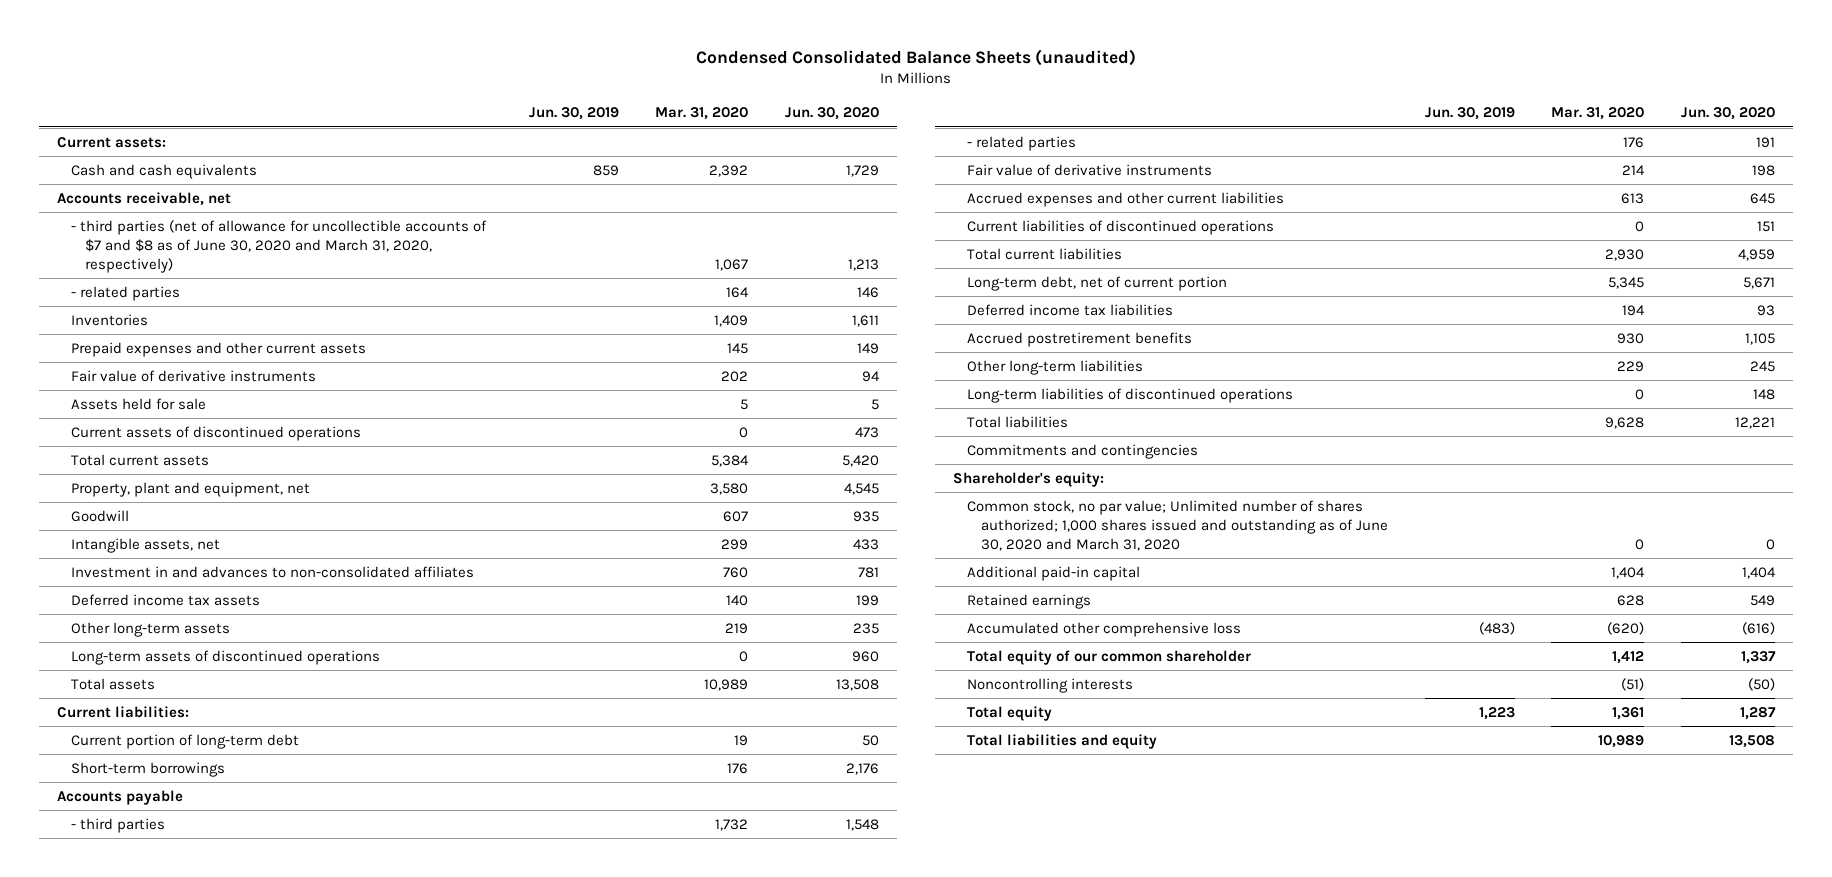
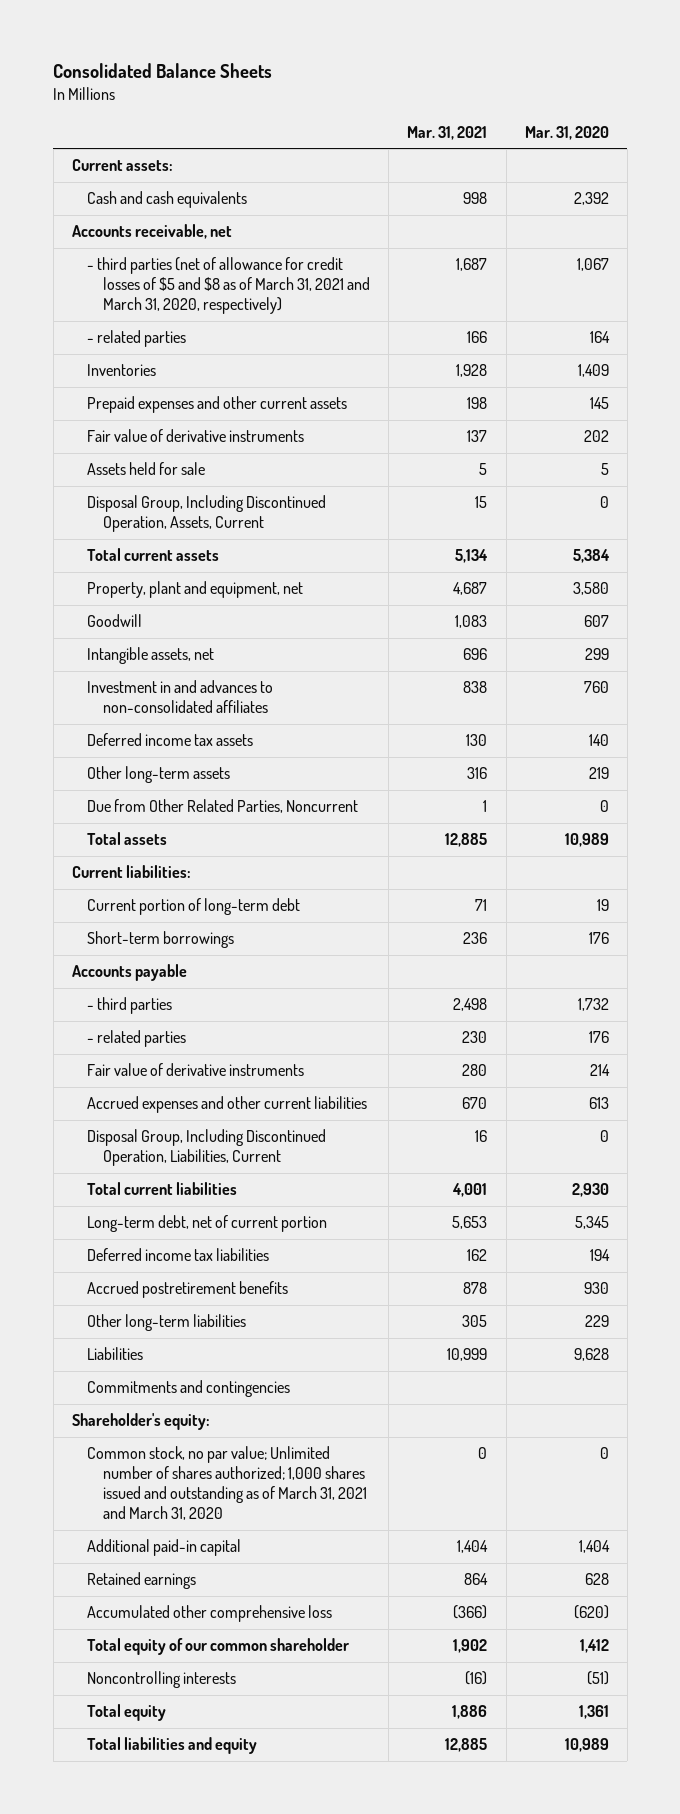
- Condensed Consolidated Balance Sheets (unaudited)
+ Consolidated Balance Sheets
- | Jun. 30, 2019 | Mar. 31, 2020 | Jun. 30, 2020
+ | Mar. 31, 2021 | Mar. 31, 2020
- - third parties (net of allowance for uncollectible accounts of $7 and $8 as of June 30, 2020 and March 31, 2020, respectively) | | 1,067 | 1,213
+ - third parties (net of allowance for credit losses of $5 and $8 as of March 31, 2021 and March 31, 2020, respectively) | 1,687 | 1,067
- Current assets of discontinued operations | | 0 | 473
+ Disposal Group, Including Discontinued Operation, Assets, Current | 15 | 0
- Long-term assets of discontinued operations | | 0 | 960
+ Due from Other Related Parties, Noncurrent | 1 | 0
- Current liabilities of discontinued operations | | 0 | 151
+ Disposal Group, Including Discontinued Operation, Liabilities, Current | 16 | 0
- Long-term liabilities of discontinued operations | | 0 | 148
- Total liabilities | | 9,628 | 12,221
+ Liabilities | 10,999 | 9,628
- Common stock, no par value; Unlimited number of shares authorized; 1,000 shares issued and outstanding as of June 30, 2020 and March 31, 2020 | | 0 | 0
+ Common stock, no par value; Unlimited number of shares authorized; 1,000 shares issued and outstanding as of March 31, 2021 and March 31, 2020 | 0 | 0

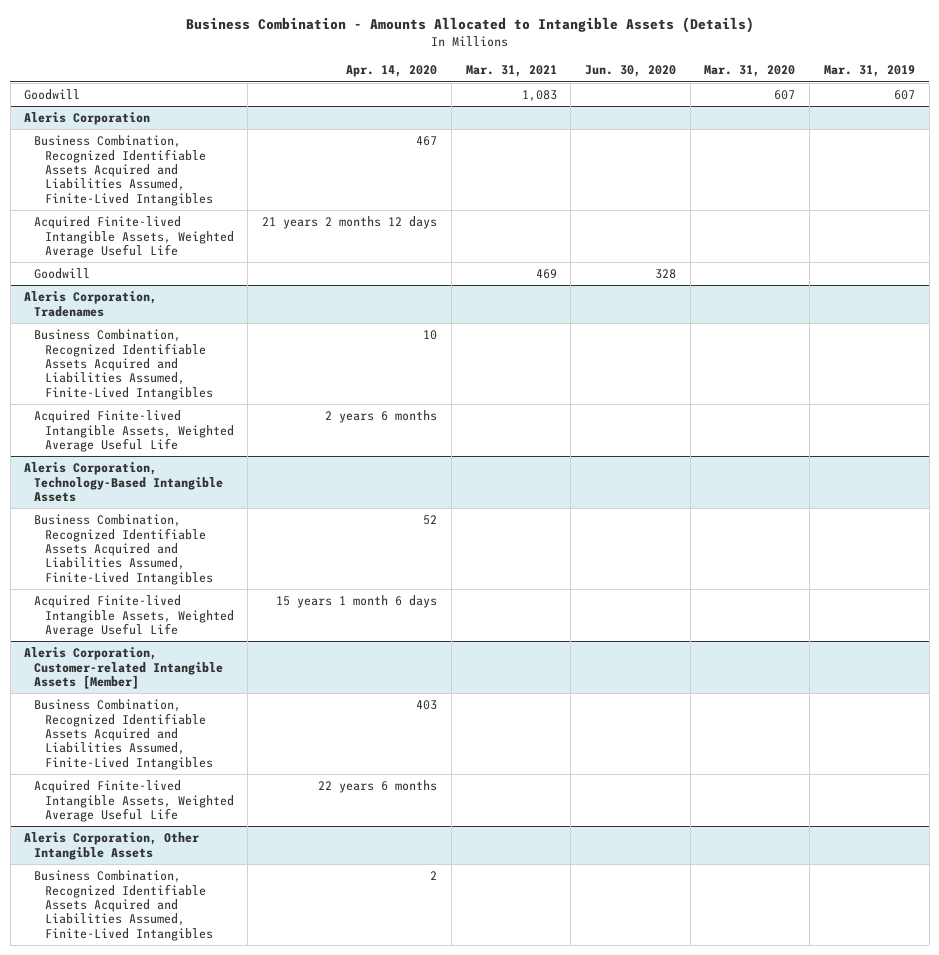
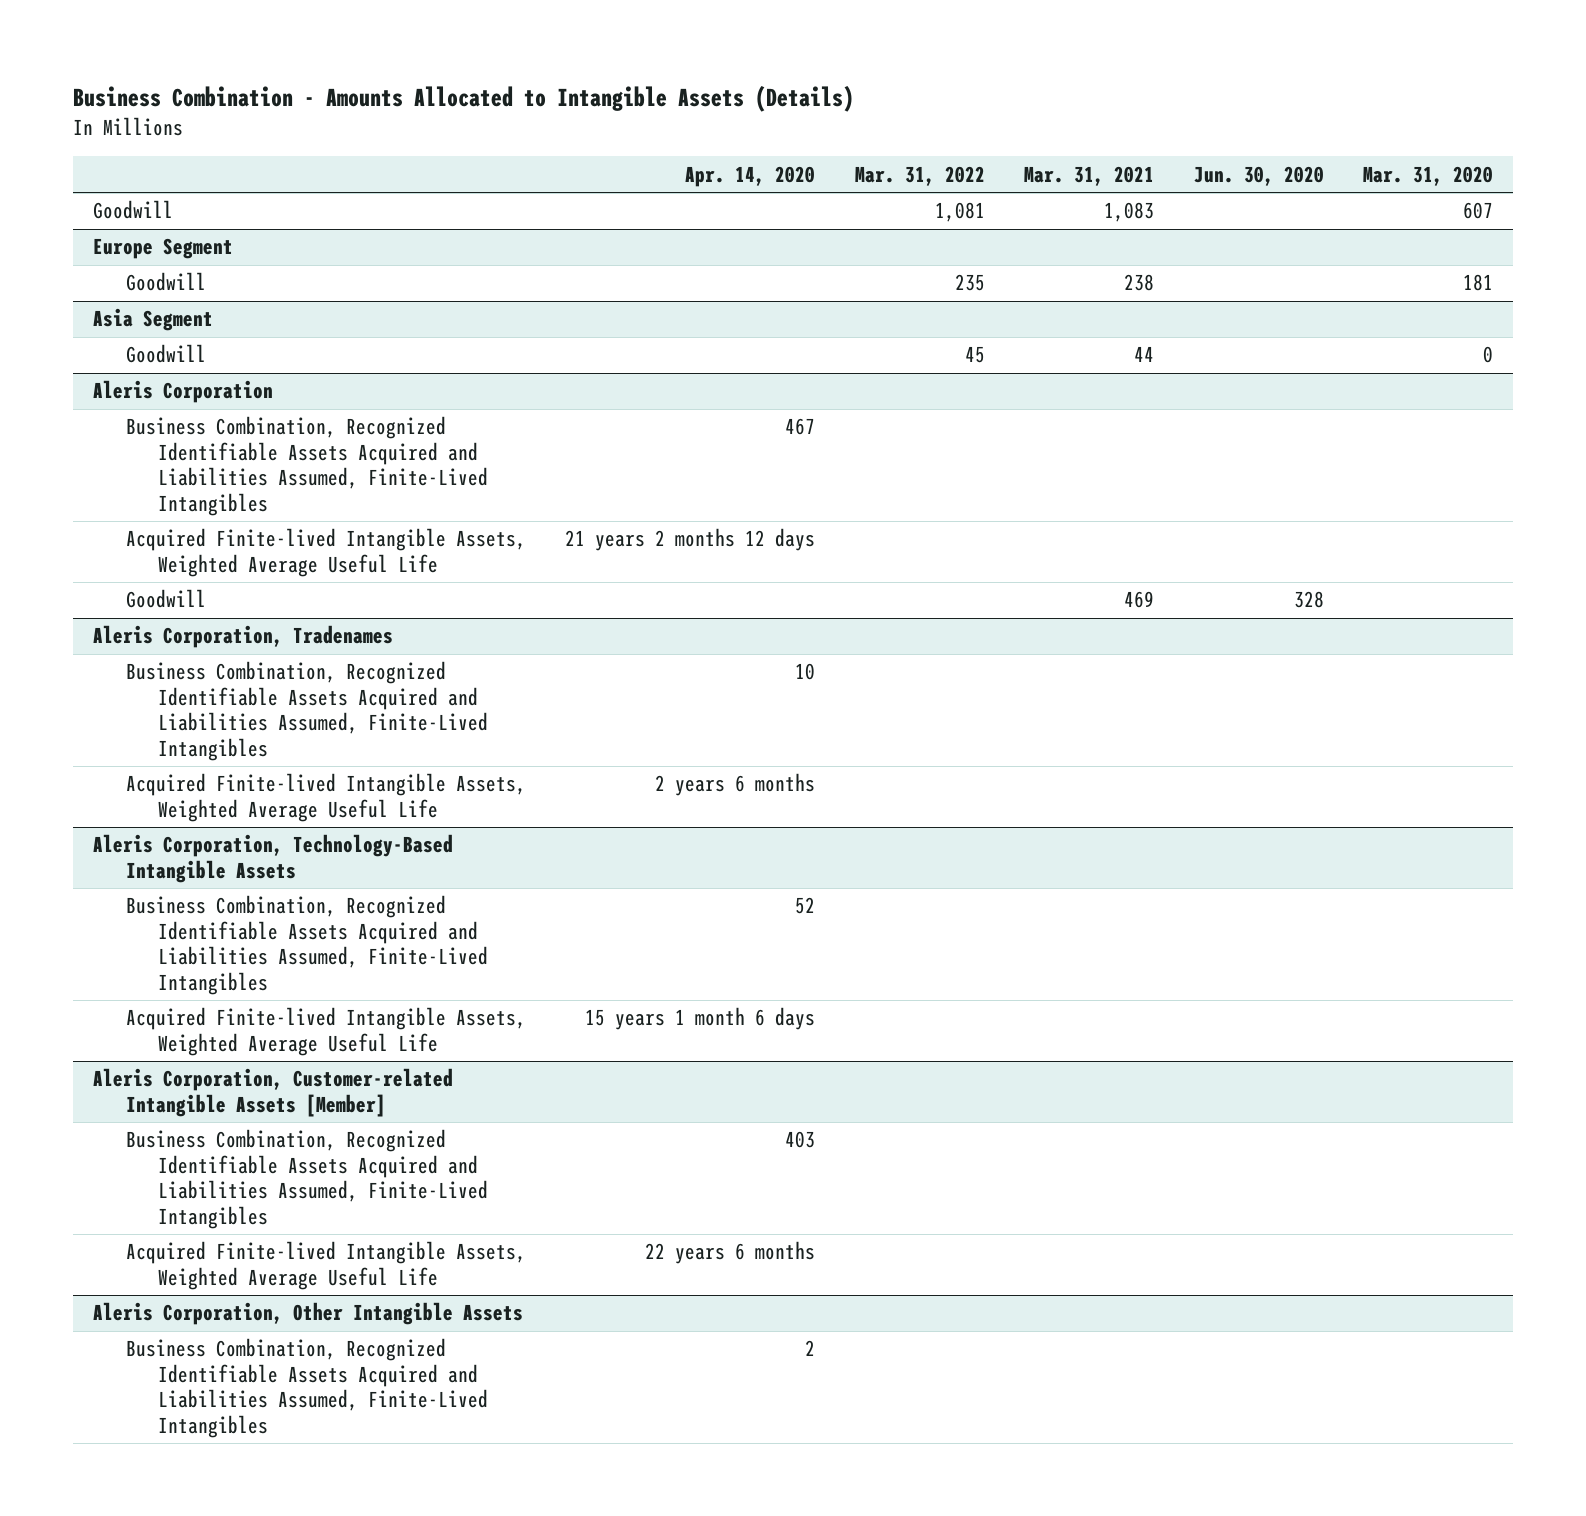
- | Apr. 14, 2020 | Mar. 31, 2021 | Jun. 30, 2020 | Mar. 31, 2020 | Mar. 31, 2019
+ | Apr. 14, 2020 | Mar. 31, 2022 | Mar. 31, 2021 | Jun. 30, 2020 | Mar. 31, 2020
+ Europe Segment
+ Goodwill | | 235 | 238 | | 181
+ Asia Segment
+ Goodwill | | 45 | 44 | | 0

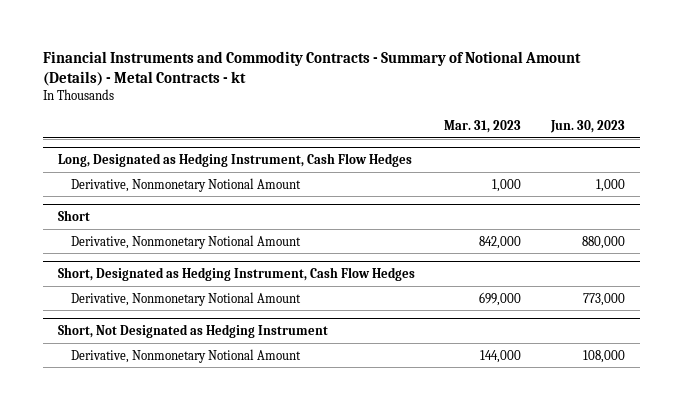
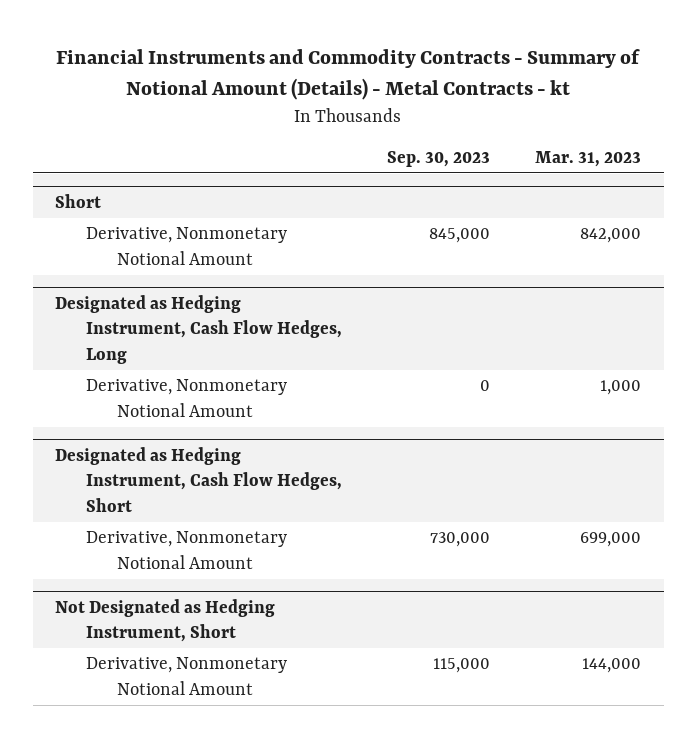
- | Mar. 31, 2023 | Jun. 30, 2023
+ | Sep. 30, 2023 | Mar. 31, 2023
- Long, Designated as Hedging Instrument, Cash Flow Hedges
- Derivative, Nonmonetary Notional Amount | 1,000 | 1,000
- Short, Designated as Hedging Instrument, Cash Flow Hedges
+ Designated as Hedging Instrument, Cash Flow Hedges, Long
+ Derivative, Nonmonetary Notional Amount | 0 | 1,000
+ Designated as Hedging Instrument, Cash Flow Hedges, Short
- Short, Not Designated as Hedging Instrument
+ Not Designated as Hedging Instrument, Short

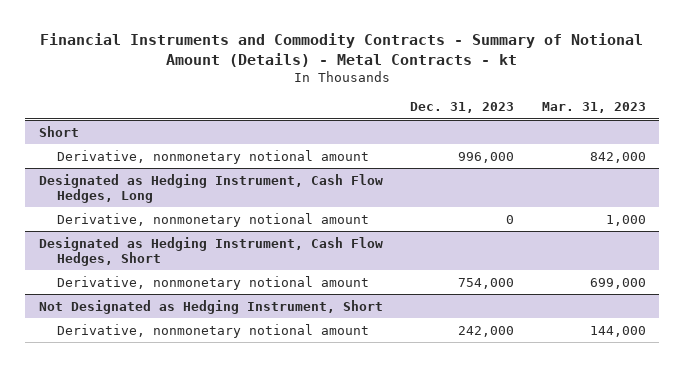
- | Sep. 30, 2023 | Mar. 31, 2023
+ | Dec. 31, 2023 | Mar. 31, 2023
@ Short
- Derivative, Nonmonetary Notional Amount | 845,000 | 842,000
+ Derivative, nonmonetary notional amount | 996,000 | 842,000
@ Designated as Hedging Instrument, Cash Flow Hedges, Long
- Derivative, Nonmonetary Notional Amount | 0 | 1,000
+ Derivative, nonmonetary notional amount | 0 | 1,000
@ Designated as Hedging Instrument, Cash Flow Hedges, Short
- Derivative, Nonmonetary Notional Amount | 730,000 | 699,000
+ Derivative, nonmonetary notional amount | 754,000 | 699,000
@ Not Designated as Hedging Instrument, Short
- Derivative, Nonmonetary Notional Amount | 115,000 | 144,000
+ Derivative, nonmonetary notional amount | 242,000 | 144,000

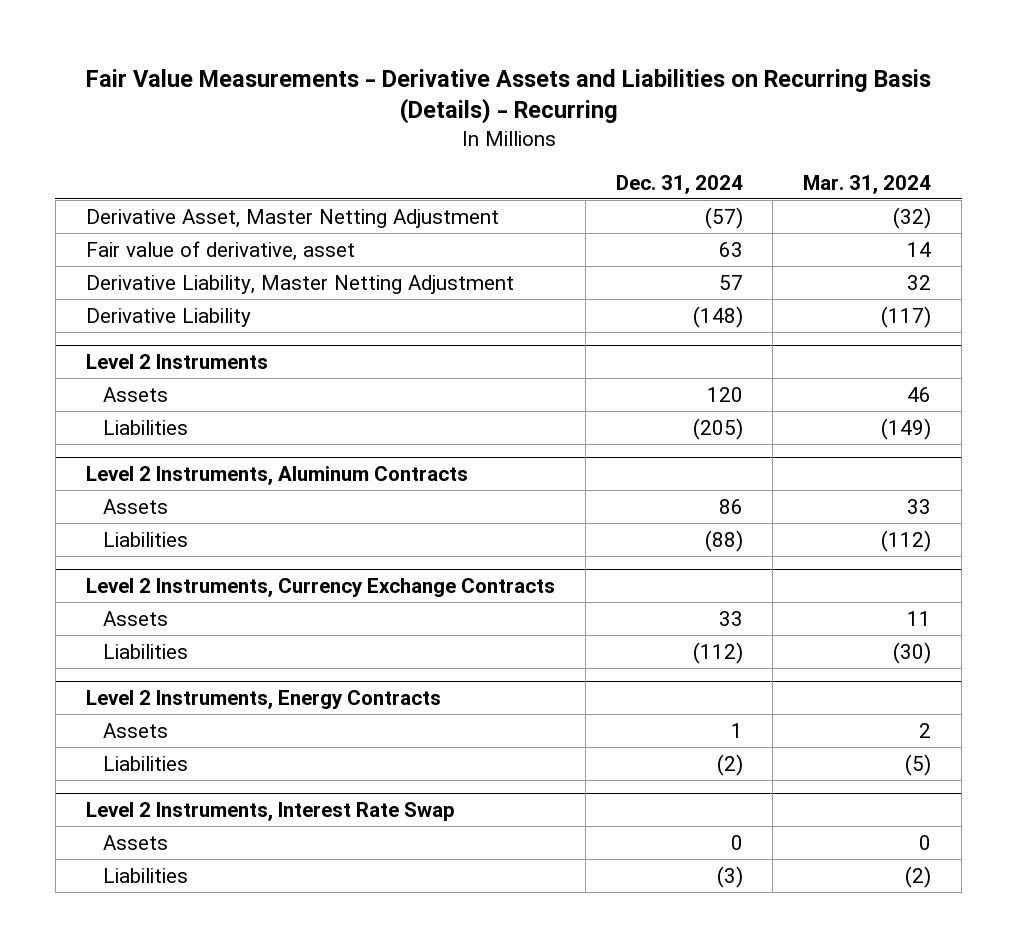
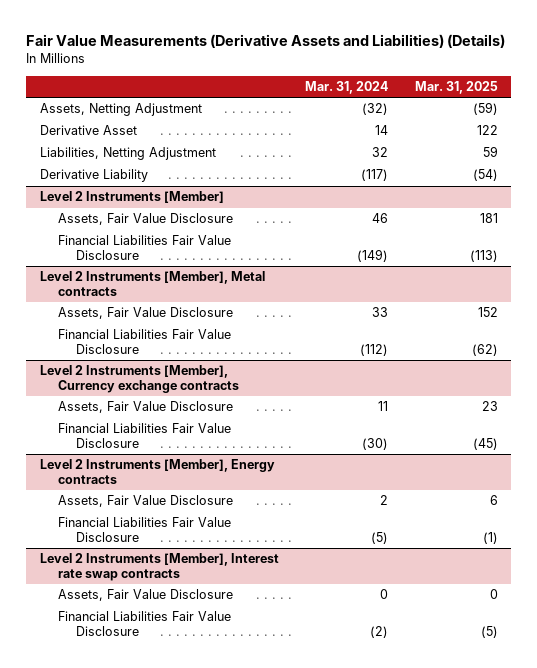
- Fair Value Measurements - Derivative Assets and Liabilities on Recurring Basis (Details) - Recurring
+ Fair Value Measurements (Derivative Assets and Liabilities) (Details)
- | Dec. 31, 2024 | Mar. 31, 2024
+ | Mar. 31, 2024 | Mar. 31, 2025
- Derivative Asset, Master Netting Adjustment | (57) | (32)
- Fair value of derivative, asset | 63 | 14
- Derivative Liability, Master Netting Adjustment | 57 | 32
+ Assets, Netting Adjustment | (32) | (59)
+ Derivative Asset | 14 | 122
+ Liabilities, Netting Adjustment | 32 | 59
- Level 2 Instruments
- Assets | 120 | 46
- Liabilities | (205) | (149)
- Level 2 Instruments, Aluminum Contracts
- Assets | 86 | 33
- Liabilities | (88) | (112)
- Level 2 Instruments, Currency Exchange Contracts
- Assets | 33 | 11
- Liabilities | (112) | (30)
- Level 2 Instruments, Energy Contracts
- Assets | 1 | 2
- Liabilities | (2) | (5)
- Level 2 Instruments, Interest Rate Swap
- Assets | 0 | 0
- Liabilities | (3) | (2)
+ Level 2 Instruments [Member]
+ Assets, Fair Value Disclosure | 46 | 181
+ Financial Liabilities Fair Value Disclosure | (149) | (113)
+ Level 2 Instruments [Member], Metal contracts
+ Assets, Fair Value Disclosure | 33 | 152
+ Financial Liabilities Fair Value Disclosure | (112) | (62)
+ Level 2 Instruments [Member], Currency exchange contracts
+ Assets, Fair Value Disclosure | 11 | 23
+ Financial Liabilities Fair Value Disclosure | (30) | (45)
+ Level 2 Instruments [Member], Energy contracts
+ Assets, Fair Value Disclosure | 2 | 6
+ Financial Liabilities Fair Value Disclosure | (5) | (1)
+ Level 2 Instruments [Member], Interest rate swap contracts
+ Assets, Fair Value Disclosure | 0 | 0
+ Financial Liabilities Fair Value Disclosure | (2) | (5)

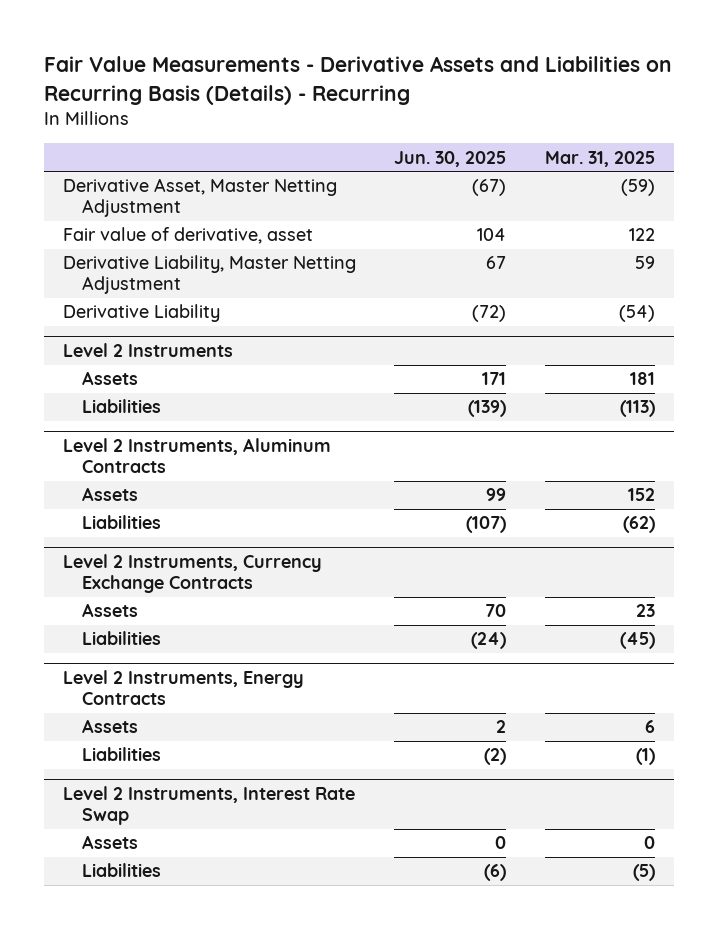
- Fair Value Measurements (Derivative Assets and Liabilities) (Details)
+ Fair Value Measurements - Derivative Assets and Liabilities on Recurring Basis (Details) - Recurring
- | Mar. 31, 2024 | Mar. 31, 2025
+ | Jun. 30, 2025 | Mar. 31, 2025
- Assets, Netting Adjustment | (32) | (59)
- Derivative Asset | 14 | 122
- Liabilities, Netting Adjustment | 32 | 59
+ Derivative Asset, Master Netting Adjustment | (67) | (59)
+ Fair value of derivative, asset | 104 | 122
+ Derivative Liability, Master Netting Adjustment | 67 | 59
- Level 2 Instruments [Member]
- Assets, Fair Value Disclosure | 46 | 181
- Financial Liabilities Fair Value Disclosure | (149) | (113)
- Level 2 Instruments [Member], Metal contracts
- Assets, Fair Value Disclosure | 33 | 152
- Financial Liabilities Fair Value Disclosure | (112) | (62)
- Level 2 Instruments [Member], Currency exchange contracts
- Assets, Fair Value Disclosure | 11 | 23
- Financial Liabilities Fair Value Disclosure | (30) | (45)
- Level 2 Instruments [Member], Energy contracts
- Assets, Fair Value Disclosure | 2 | 6
- Financial Liabilities Fair Value Disclosure | (5) | (1)
- Level 2 Instruments [Member], Interest rate swap contracts
- Assets, Fair Value Disclosure | 0 | 0
- Financial Liabilities Fair Value Disclosure | (2) | (5)
+ Level 2 Instruments
+ Assets | 171 | 181
+ Liabilities | (139) | (113)
+ Level 2 Instruments, Aluminum Contracts
+ Assets | 99 | 152
+ Liabilities | (107) | (62)
+ Level 2 Instruments, Currency Exchange Contracts
+ Assets | 70 | 23
+ Liabilities | (24) | (45)
+ Level 2 Instruments, Energy Contracts
+ Assets | 2 | 6
+ Liabilities | (2) | (1)
+ Level 2 Instruments, Interest Rate Swap
+ Assets | 0 | 0
+ Liabilities | (6) | (5)

